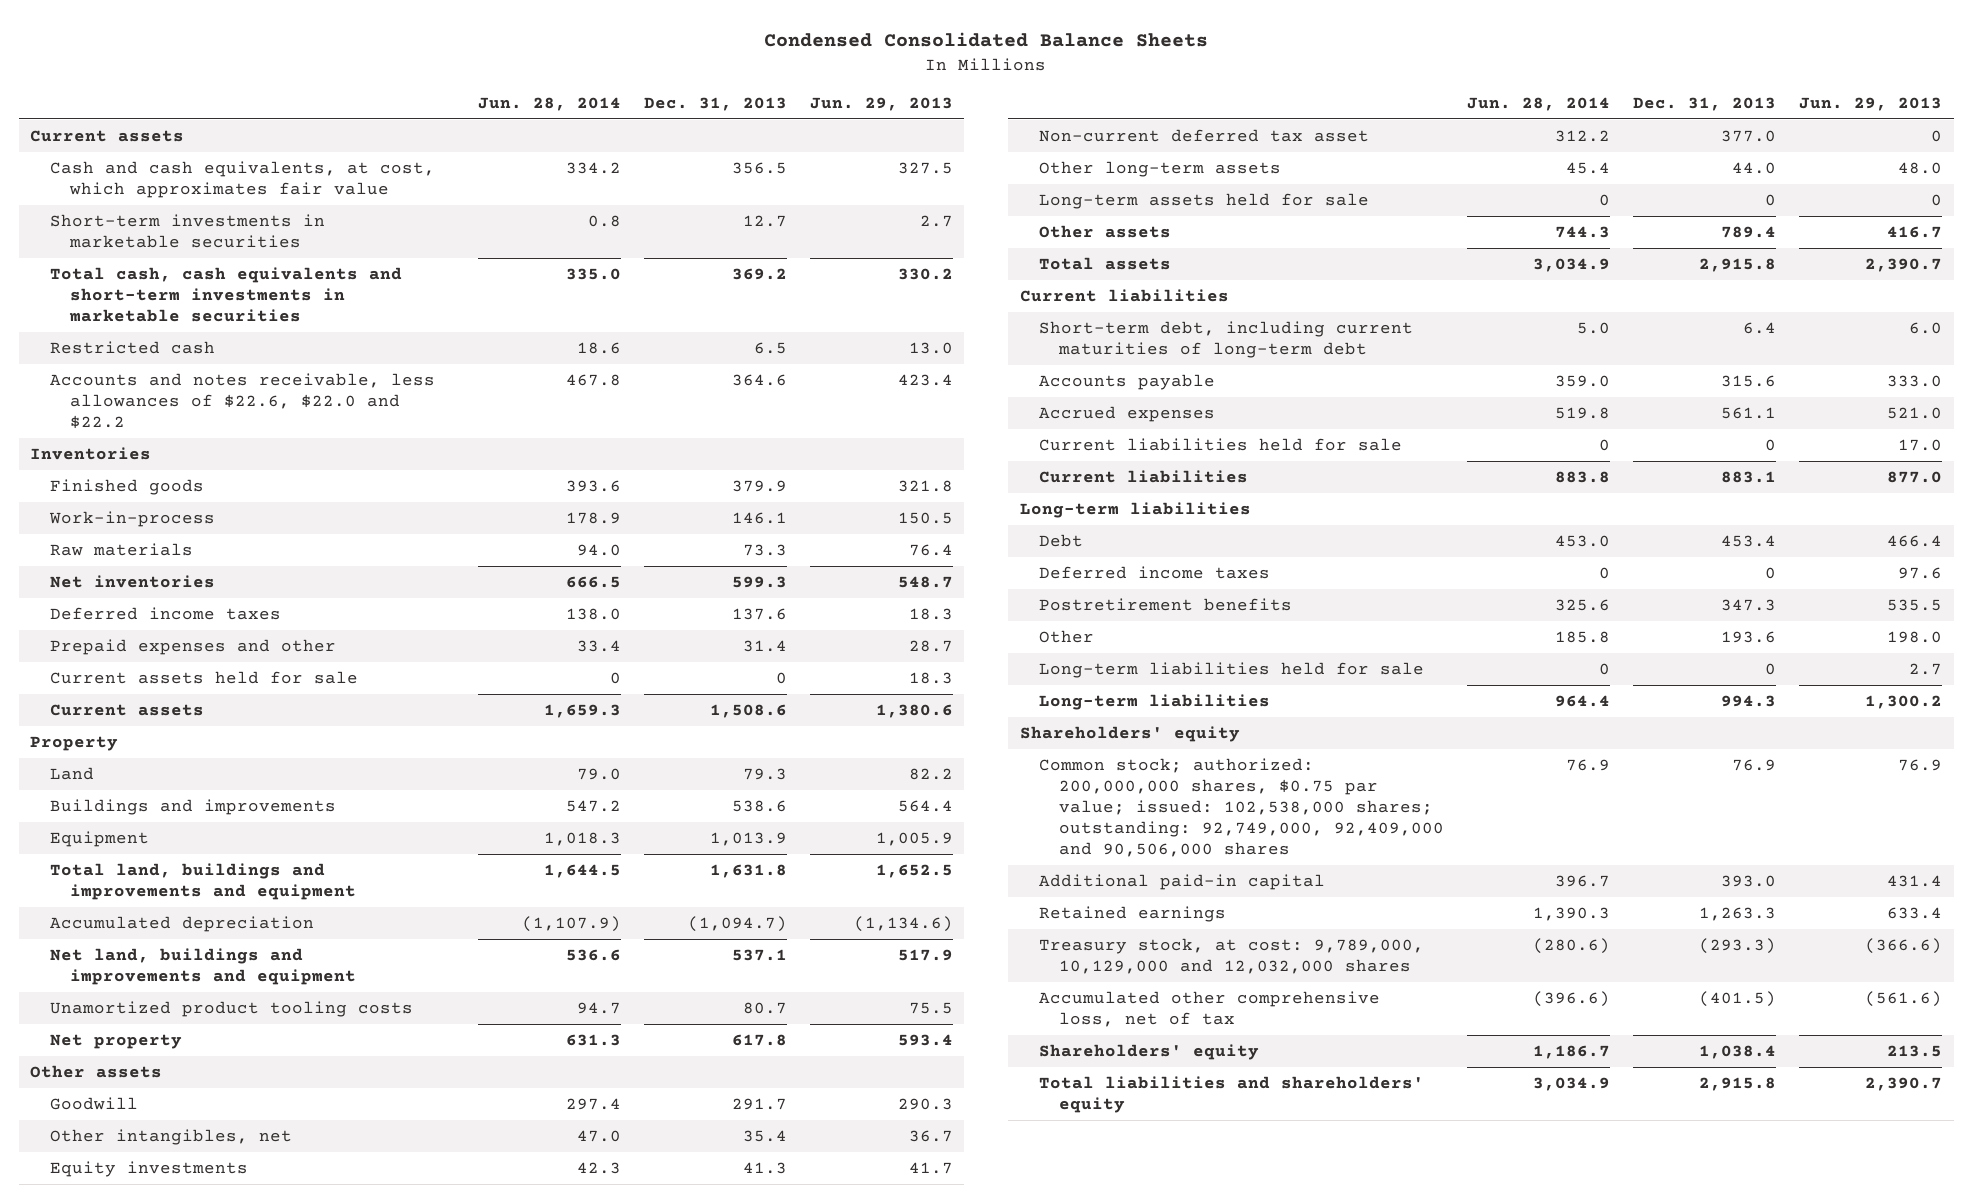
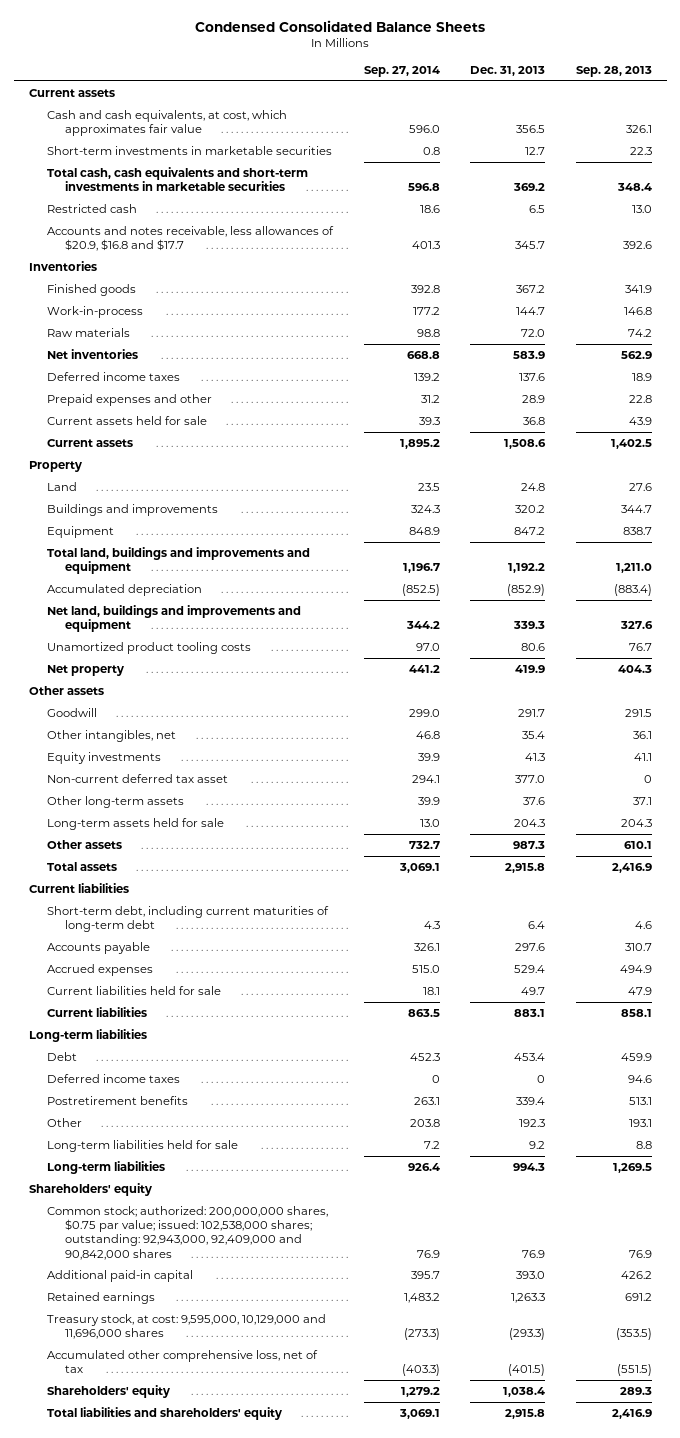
- | Jun. 28, 2014 | Dec. 31, 2013 | Jun. 29, 2013
+ | Sep. 27, 2014 | Dec. 31, 2013 | Sep. 28, 2013
- Accounts and notes receivable, less allowances of $22.6, $22.0 and $22.2 | 467.8 | 364.6 | 423.4
+ Accounts and notes receivable, less allowances of $20.9, $16.8 and $17.7 | 401.3 | 345.7 | 392.6
- Finished goods | 393.6 | 379.9 | 321.8
- Work-in-process | 178.9 | 146.1 | 150.5
- Raw materials | 94.0 | 73.3 | 76.4
- Net inventories | 666.5 | 599.3 | 548.7
+ Finished goods | 392.8 | 367.2 | 341.9
+ Work-in-process | 177.2 | 144.7 | 146.8
+ Raw materials | 98.8 | 72.0 | 74.2
+ Net inventories | 668.8 | 583.9 | 562.9
- Prepaid expenses and other | 33.4 | 31.4 | 28.7
- Current assets held for sale | 0 | 0 | 18.3
+ Prepaid expenses and other | 31.2 | 28.9 | 22.8
+ Current assets held for sale | 39.3 | 36.8 | 43.9
- Land | 79.0 | 79.3 | 82.2
- Buildings and improvements | 547.2 | 538.6 | 564.4
- Equipment | 1,018.3 | 1,013.9 | 1,005.9
- Total land, buildings and improvements and equipment | 1,644.5 | 1,631.8 | 1,652.5
- Accumulated depreciation | (1,107.9) | (1,094.7) | (1,134.6)
- Net land, buildings and improvements and equipment | 536.6 | 537.1 | 517.9
- Unamortized product tooling costs | 94.7 | 80.7 | 75.5
- Net property | 631.3 | 617.8 | 593.4
+ Land | 23.5 | 24.8 | 27.6
+ Buildings and improvements | 324.3 | 320.2 | 344.7
+ Equipment | 848.9 | 847.2 | 838.7
+ Total land, buildings and improvements and equipment | 1,196.7 | 1,192.2 | 1,211.0
+ Accumulated depreciation | (852.5) | (852.9) | (883.4)
+ Net land, buildings and improvements and equipment | 344.2 | 339.3 | 327.6
+ Unamortized product tooling costs | 97.0 | 80.6 | 76.7
+ Net property | 441.2 | 419.9 | 404.3
- Other long-term assets | 45.4 | 44.0 | 48.0
- Long-term assets held for sale | 0 | 0 | 0
- Other assets | 744.3 | 789.4 | 416.7
+ Other long-term assets | 39.9 | 37.6 | 37.1
+ Long-term assets held for sale | 13.0 | 204.3 | 204.3
+ Other assets | 732.7 | 987.3 | 610.1
- Accounts payable | 359.0 | 315.6 | 333.0
- Accrued expenses | 519.8 | 561.1 | 521.0
- Current liabilities held for sale | 0 | 0 | 17.0
+ Accounts payable | 326.1 | 297.6 | 310.7
+ Accrued expenses | 515.0 | 529.4 | 494.9
+ Current liabilities held for sale | 18.1 | 49.7 | 47.9
- Postretirement benefits | 325.6 | 347.3 | 535.5
- Other | 185.8 | 193.6 | 198.0
- Long-term liabilities held for sale | 0 | 0 | 2.7
+ Postretirement benefits | 263.1 | 339.4 | 513.1
+ Other | 203.8 | 192.3 | 193.1
+ Long-term liabilities held for sale | 7.2 | 9.2 | 8.8
- Common stock; authorized: 200,000,000 shares, $0.75 par value; issued: 102,538,000 shares; outstanding: 92,749,000, 92,409,000 and 90,506,000 shares | 76.9 | 76.9 | 76.9
+ Common stock; authorized: 200,000,000 shares, $0.75 par value; issued: 102,538,000 shares; outstanding: 92,943,000, 92,409,000 and 90,842,000 shares | 76.9 | 76.9 | 76.9
- Treasury stock, at cost: 9,789,000, 10,129,000 and 12,032,000 shares | (280.6) | (293.3) | (366.6)
+ Treasury stock, at cost: 9,595,000, 10,129,000 and 11,696,000 shares | (273.3) | (293.3) | (353.5)

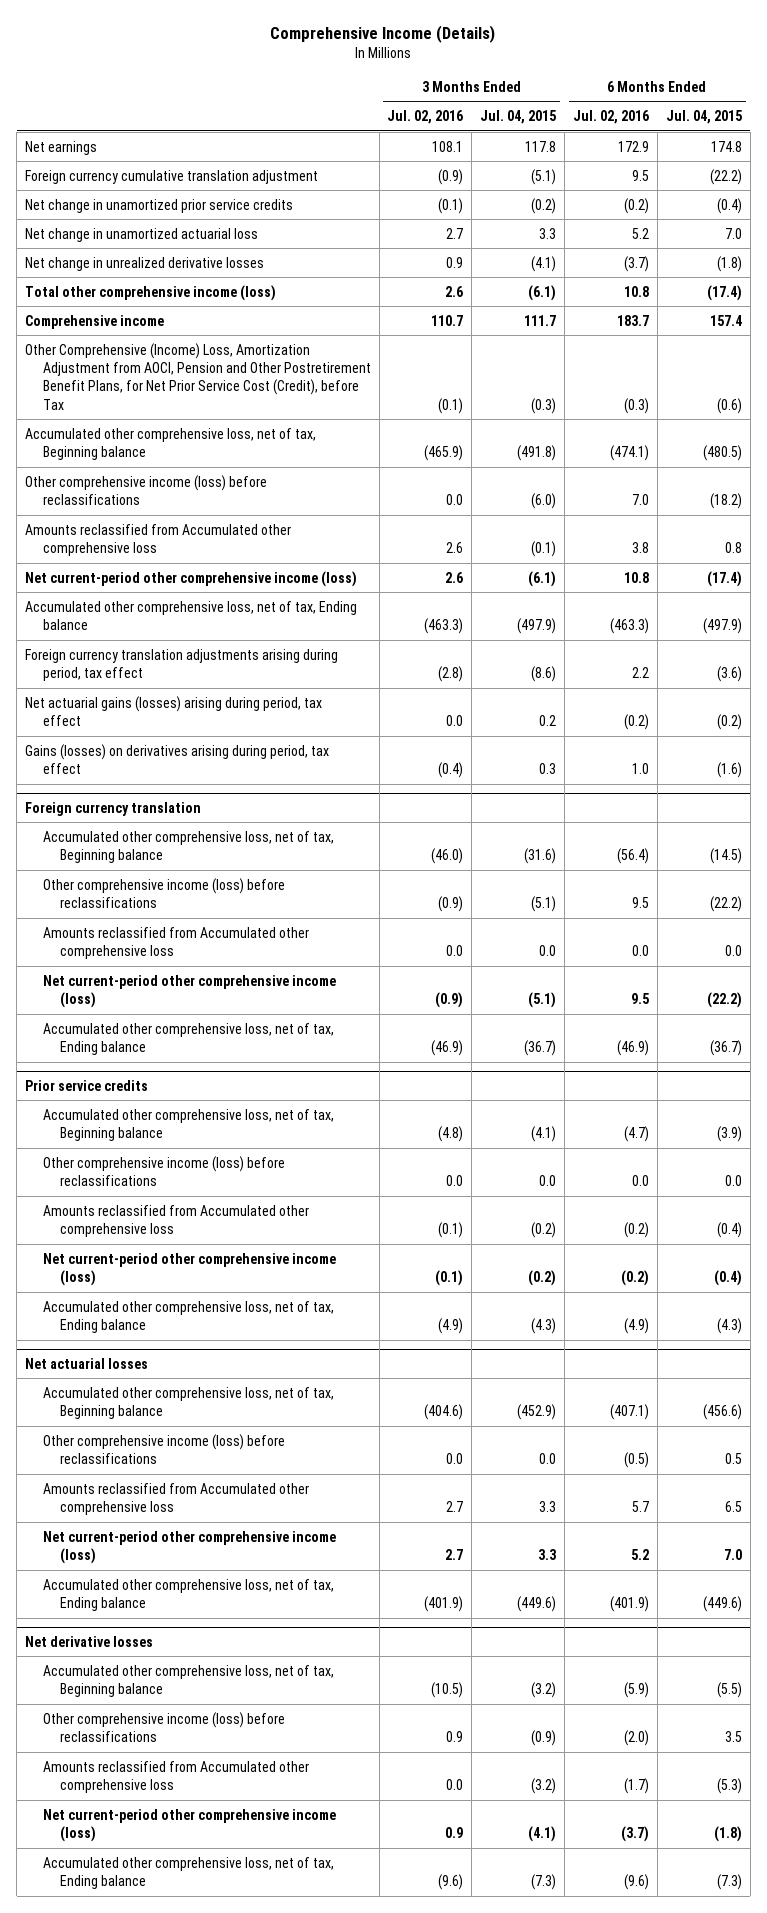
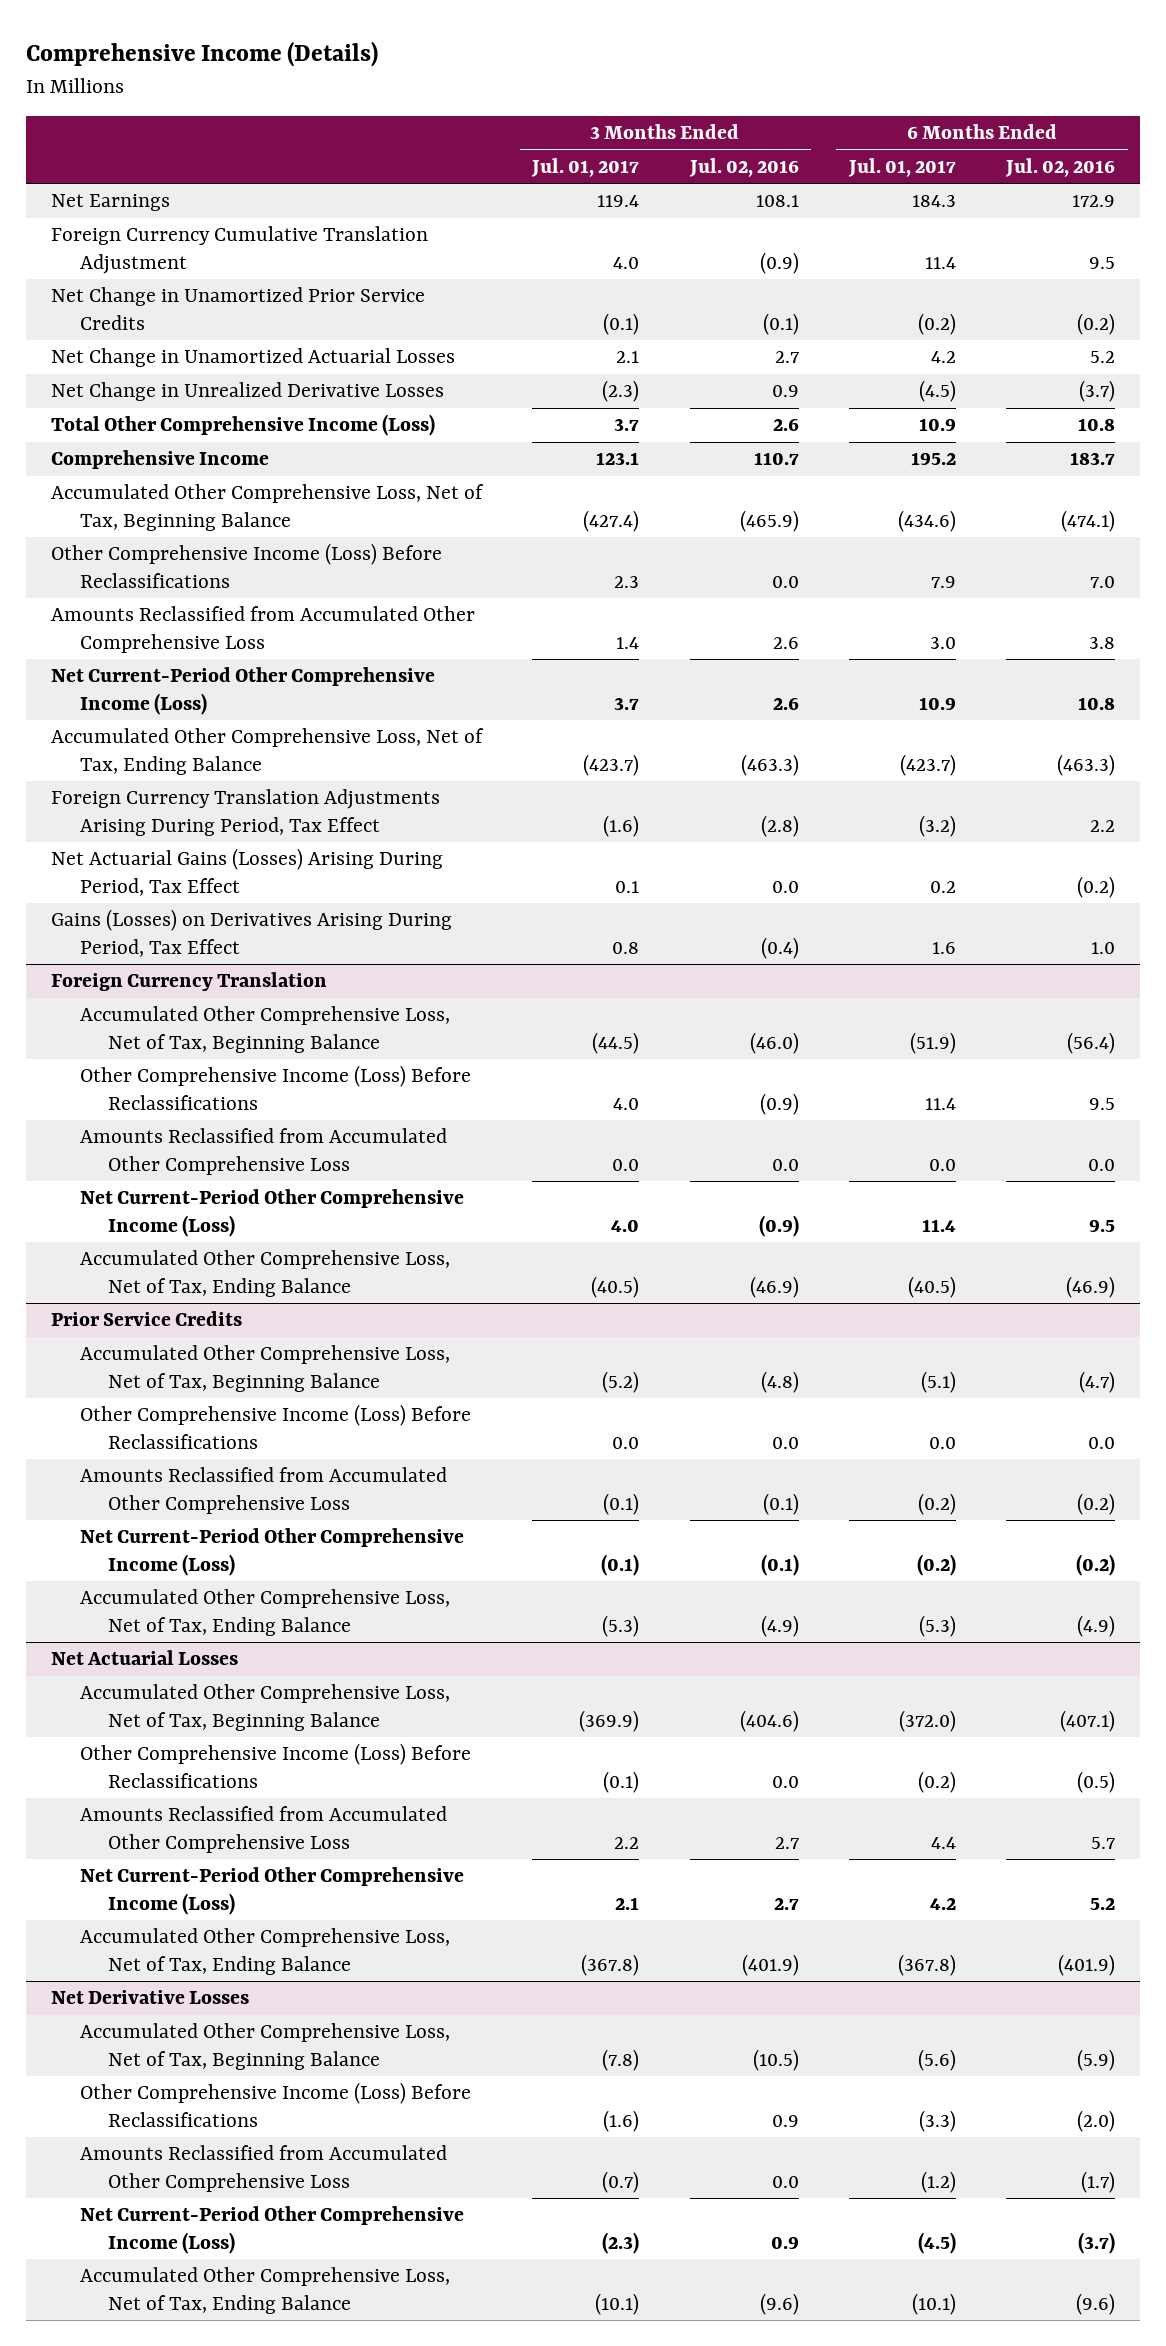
- | 3 Months Ended Jul. 02, 2016 | 3 Months Ended Jul. 04, 2015 | 6 Months Ended Jul. 02, 2016 | 6 Months Ended Jul. 04, 2015
+ | 3 Months Ended Jul. 01, 2017 | 3 Months Ended Jul. 02, 2016 | 6 Months Ended Jul. 01, 2017 | 6 Months Ended Jul. 02, 2016
- Net earnings | 108.1 | 117.8 | 172.9 | 174.8
- Foreign currency cumulative translation adjustment | (0.9) | (5.1) | 9.5 | (22.2)
- Net change in unamortized prior service credits | (0.1) | (0.2) | (0.2) | (0.4)
- Net change in unamortized actuarial loss | 2.7 | 3.3 | 5.2 | 7.0
- Net change in unrealized derivative losses | 0.9 | (4.1) | (3.7) | (1.8)
- Total other comprehensive income (loss) | 2.6 | (6.1) | 10.8 | (17.4)
- Comprehensive income | 110.7 | 111.7 | 183.7 | 157.4
- Other Comprehensive (Income) Loss, Amortization Adjustment from AOCI, Pension and Other Postretirement Benefit Plans, for Net Prior Service Cost (Credit), before Tax | (0.1) | (0.3) | (0.3) | (0.6)
- Accumulated other comprehensive loss, net of tax, Beginning balance | (465.9) | (491.8) | (474.1) | (480.5)
- Other comprehensive income (loss) before reclassifications | 0.0 | (6.0) | 7.0 | (18.2)
- Amounts reclassified from Accumulated other comprehensive loss | 2.6 | (0.1) | 3.8 | 0.8
- Net current-period other comprehensive income (loss) | 2.6 | (6.1) | 10.8 | (17.4)
- Accumulated other comprehensive loss, net of tax, Ending balance | (463.3) | (497.9) | (463.3) | (497.9)
- Foreign currency translation adjustments arising during period, tax effect | (2.8) | (8.6) | 2.2 | (3.6)
- Net actuarial gains (losses) arising during period, tax effect | 0.0 | 0.2 | (0.2) | (0.2)
- Gains (losses) on derivatives arising during period, tax effect | (0.4) | 0.3 | 1.0 | (1.6)
- Foreign currency translation
- Accumulated other comprehensive loss, net of tax, Beginning balance | (46.0) | (31.6) | (56.4) | (14.5)
- Other comprehensive income (loss) before reclassifications | (0.9) | (5.1) | 9.5 | (22.2)
- Amounts reclassified from Accumulated other comprehensive loss | 0.0 | 0.0 | 0.0 | 0.0
- Net current-period other comprehensive income (loss) | (0.9) | (5.1) | 9.5 | (22.2)
- Accumulated other comprehensive loss, net of tax, Ending balance | (46.9) | (36.7) | (46.9) | (36.7)
- Prior service credits
- Accumulated other comprehensive loss, net of tax, Beginning balance | (4.8) | (4.1) | (4.7) | (3.9)
- Other comprehensive income (loss) before reclassifications | 0.0 | 0.0 | 0.0 | 0.0
- Amounts reclassified from Accumulated other comprehensive loss | (0.1) | (0.2) | (0.2) | (0.4)
- Net current-period other comprehensive income (loss) | (0.1) | (0.2) | (0.2) | (0.4)
- Accumulated other comprehensive loss, net of tax, Ending balance | (4.9) | (4.3) | (4.9) | (4.3)
- Net actuarial losses
- Accumulated other comprehensive loss, net of tax, Beginning balance | (404.6) | (452.9) | (407.1) | (456.6)
- Other comprehensive income (loss) before reclassifications | 0.0 | 0.0 | (0.5) | 0.5
- Amounts reclassified from Accumulated other comprehensive loss | 2.7 | 3.3 | 5.7 | 6.5
- Net current-period other comprehensive income (loss) | 2.7 | 3.3 | 5.2 | 7.0
- Accumulated other comprehensive loss, net of tax, Ending balance | (401.9) | (449.6) | (401.9) | (449.6)
- Net derivative losses
- Accumulated other comprehensive loss, net of tax, Beginning balance | (10.5) | (3.2) | (5.9) | (5.5)
- Other comprehensive income (loss) before reclassifications | 0.9 | (0.9) | (2.0) | 3.5
- Amounts reclassified from Accumulated other comprehensive loss | 0.0 | (3.2) | (1.7) | (5.3)
- Net current-period other comprehensive income (loss) | 0.9 | (4.1) | (3.7) | (1.8)
- Accumulated other comprehensive loss, net of tax, Ending balance | (9.6) | (7.3) | (9.6) | (7.3)
+ Net Earnings | 119.4 | 108.1 | 184.3 | 172.9
+ Foreign Currency Cumulative Translation Adjustment | 4.0 | (0.9) | 11.4 | 9.5
+ Net Change in Unamortized Prior Service Credits | (0.1) | (0.1) | (0.2) | (0.2)
+ Net Change in Unamortized Actuarial Losses | 2.1 | 2.7 | 4.2 | 5.2
+ Net Change in Unrealized Derivative Losses | (2.3) | 0.9 | (4.5) | (3.7)
+ Total Other Comprehensive Income (Loss) | 3.7 | 2.6 | 10.9 | 10.8
+ Comprehensive Income | 123.1 | 110.7 | 195.2 | 183.7
+ Accumulated Other Comprehensive Loss, Net of Tax, Beginning Balance | (427.4) | (465.9) | (434.6) | (474.1)
+ Other Comprehensive Income (Loss) Before Reclassifications | 2.3 | 0.0 | 7.9 | 7.0
+ Amounts Reclassified from Accumulated Other Comprehensive Loss | 1.4 | 2.6 | 3.0 | 3.8
+ Net Current-Period Other Comprehensive Income (Loss) | 3.7 | 2.6 | 10.9 | 10.8
+ Accumulated Other Comprehensive Loss, Net of Tax, Ending Balance | (423.7) | (463.3) | (423.7) | (463.3)
+ Foreign Currency Translation Adjustments Arising During Period, Tax Effect | (1.6) | (2.8) | (3.2) | 2.2
+ Net Actuarial Gains (Losses) Arising During Period, Tax Effect | 0.1 | 0.0 | 0.2 | (0.2)
+ Gains (Losses) on Derivatives Arising During Period, Tax Effect | 0.8 | (0.4) | 1.6 | 1.0
+ Foreign Currency Translation
+ Accumulated Other Comprehensive Loss, Net of Tax, Beginning Balance | (44.5) | (46.0) | (51.9) | (56.4)
+ Other Comprehensive Income (Loss) Before Reclassifications | 4.0 | (0.9) | 11.4 | 9.5
+ Amounts Reclassified from Accumulated Other Comprehensive Loss | 0.0 | 0.0 | 0.0 | 0.0
+ Net Current-Period Other Comprehensive Income (Loss) | 4.0 | (0.9) | 11.4 | 9.5
+ Accumulated Other Comprehensive Loss, Net of Tax, Ending Balance | (40.5) | (46.9) | (40.5) | (46.9)
+ Prior Service Credits
+ Accumulated Other Comprehensive Loss, Net of Tax, Beginning Balance | (5.2) | (4.8) | (5.1) | (4.7)
+ Other Comprehensive Income (Loss) Before Reclassifications | 0.0 | 0.0 | 0.0 | 0.0
+ Amounts Reclassified from Accumulated Other Comprehensive Loss | (0.1) | (0.1) | (0.2) | (0.2)
+ Net Current-Period Other Comprehensive Income (Loss) | (0.1) | (0.1) | (0.2) | (0.2)
+ Accumulated Other Comprehensive Loss, Net of Tax, Ending Balance | (5.3) | (4.9) | (5.3) | (4.9)
+ Net Actuarial Losses
+ Accumulated Other Comprehensive Loss, Net of Tax, Beginning Balance | (369.9) | (404.6) | (372.0) | (407.1)
+ Other Comprehensive Income (Loss) Before Reclassifications | (0.1) | 0.0 | (0.2) | (0.5)
+ Amounts Reclassified from Accumulated Other Comprehensive Loss | 2.2 | 2.7 | 4.4 | 5.7
+ Net Current-Period Other Comprehensive Income (Loss) | 2.1 | 2.7 | 4.2 | 5.2
+ Accumulated Other Comprehensive Loss, Net of Tax, Ending Balance | (367.8) | (401.9) | (367.8) | (401.9)
+ Net Derivative Losses
+ Accumulated Other Comprehensive Loss, Net of Tax, Beginning Balance | (7.8) | (10.5) | (5.6) | (5.9)
+ Other Comprehensive Income (Loss) Before Reclassifications | (1.6) | 0.9 | (3.3) | (2.0)
+ Amounts Reclassified from Accumulated Other Comprehensive Loss | (0.7) | 0.0 | (1.2) | (1.7)
+ Net Current-Period Other Comprehensive Income (Loss) | (2.3) | 0.9 | (4.5) | (3.7)
+ Accumulated Other Comprehensive Loss, Net of Tax, Ending Balance | (10.1) | (9.6) | (10.1) | (9.6)

